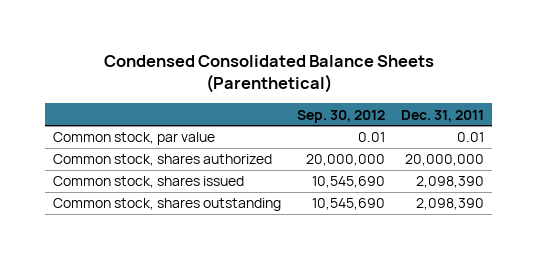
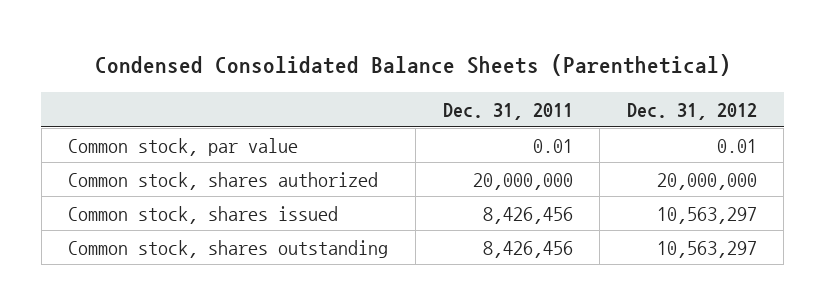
- | Sep. 30, 2012 | Dec. 31, 2011
+ | Dec. 31, 2011 | Dec. 31, 2012
- Common stock, shares issued | 10,545,690 | 2,098,390
- Common stock, shares outstanding | 10,545,690 | 2,098,390
+ Common stock, shares issued | 8,426,456 | 10,563,297
+ Common stock, shares outstanding | 8,426,456 | 10,563,297

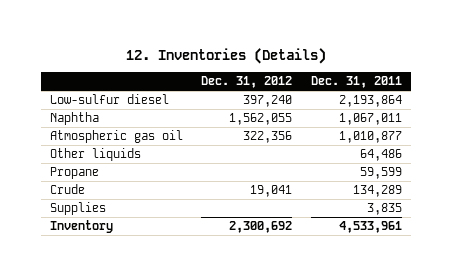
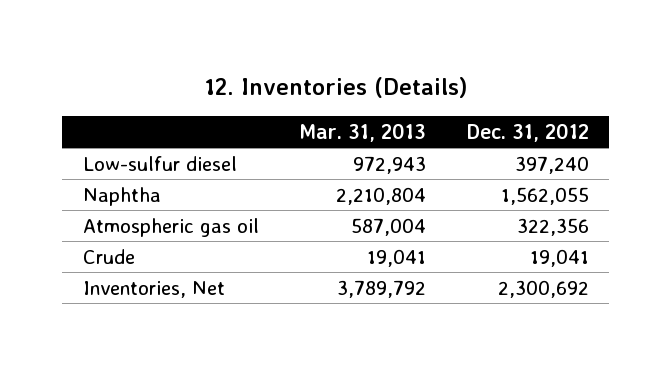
- | Dec. 31, 2012 | Dec. 31, 2011
+ | Mar. 31, 2013 | Dec. 31, 2012
- Other liquids | | 64,486
- Propane | | 59,599
- Supplies | | 3,835
- Inventory | 2,300,692 | 4,533,961
+ Inventories, Net | 3,789,792 | 2,300,692

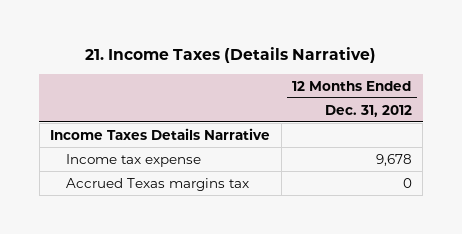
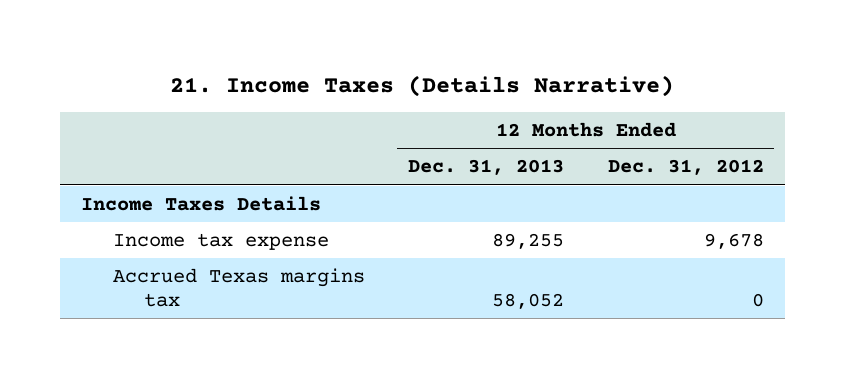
- | 12 Months Ended Dec. 31, 2012
+ | 12 Months Ended Dec. 31, 2013 | 12 Months Ended Dec. 31, 2012
- Income Taxes Details Narrative
+ Income Taxes Details

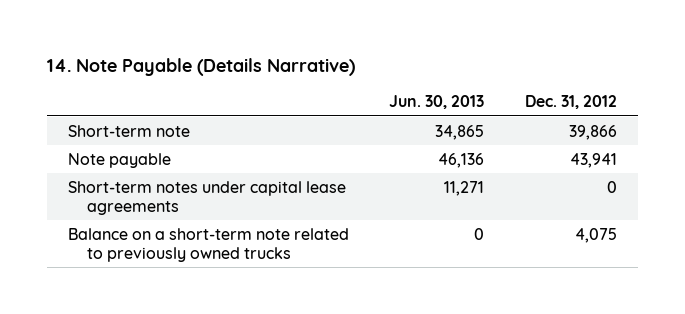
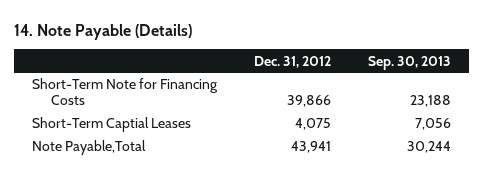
- 14. Note Payable (Details Narrative)
+ 14. Note Payable (Details)
- | Jun. 30, 2013 | Dec. 31, 2012
+ | Dec. 31, 2012 | Sep. 30, 2013
- Short-term note | 34,865 | 39,866
- Note payable | 46,136 | 43,941
- Short-term notes under capital lease agreements | 11,271 | 0
- Balance on a short-term note related to previously owned trucks | 0 | 4,075
+ Short-Term Note for Financing Costs | 39,866 | 23,188
+ Short-Term Captial Leases | 4,075 | 7,056
+ Note Payable,Total | 43,941 | 30,244

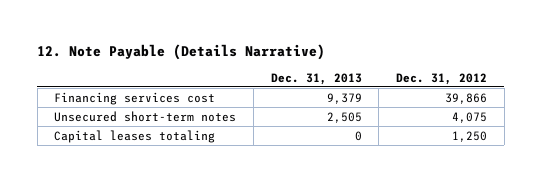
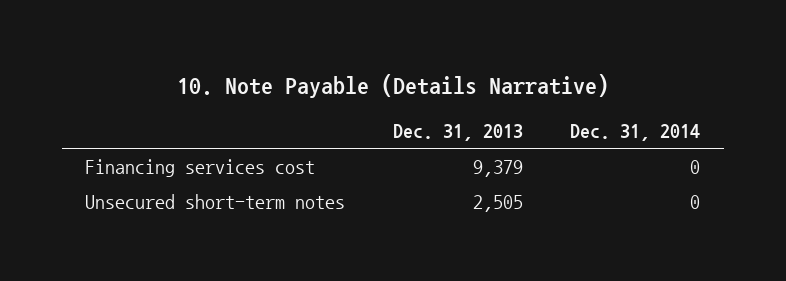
- 12. Note Payable (Details Narrative)
+ 10. Note Payable (Details Narrative)
- | Dec. 31, 2013 | Dec. 31, 2012
+ | Dec. 31, 2013 | Dec. 31, 2014
- Capital leases totaling | 0 | 1,250

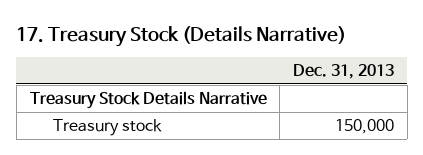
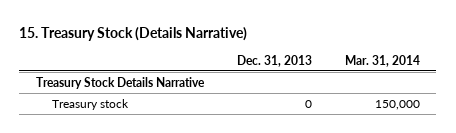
- 17. Treasury Stock (Details Narrative)
+ 15. Treasury Stock (Details Narrative)
- | Dec. 31, 2013
+ | Dec. 31, 2013 | Mar. 31, 2014
- Treasury stock | 150,000
+ Treasury stock | 0 | 150,000

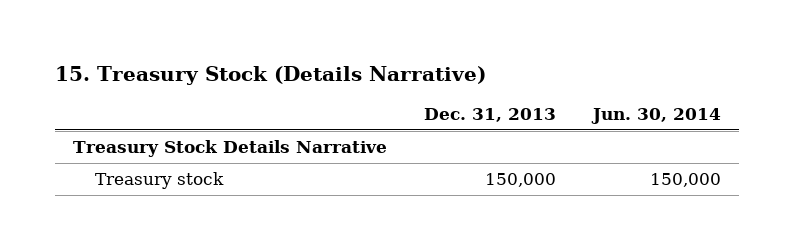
- | Dec. 31, 2013 | Mar. 31, 2014
+ | Dec. 31, 2013 | Jun. 30, 2014
- Treasury stock | 0 | 150,000
+ Treasury stock | 150,000 | 150,000

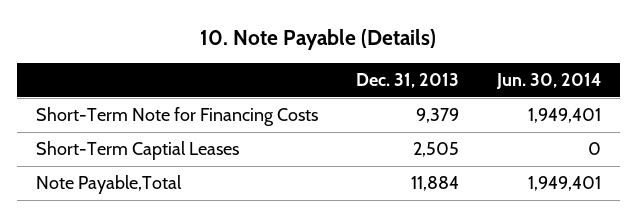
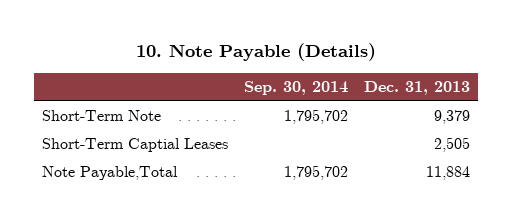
- | Dec. 31, 2013 | Jun. 30, 2014
+ | Sep. 30, 2014 | Dec. 31, 2013
- Short-Term Note for Financing Costs | 9,379 | 1,949,401
+ Short-Term Note | 1,795,702 | 9,379

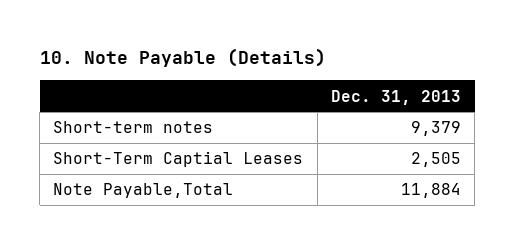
- | Sep. 30, 2014 | Dec. 31, 2013
+ | Dec. 31, 2013
- Short-Term Note | 1,795,702 | 9,379
+ Short-term notes | 9,379

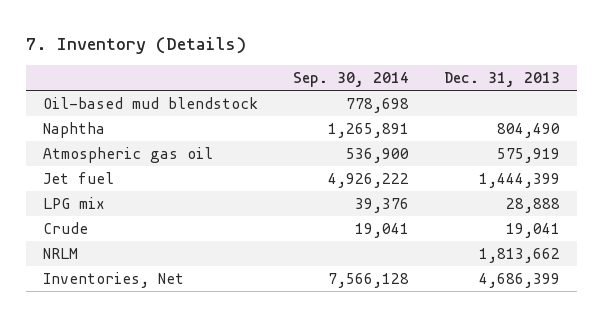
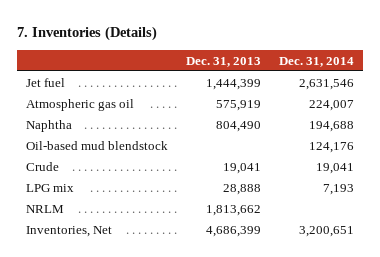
- 7. Inventory (Details)
+ 7. Inventories (Details)
- | Sep. 30, 2014 | Dec. 31, 2013
+ | Dec. 31, 2013 | Dec. 31, 2014
moved down: Atmospheric gas oil | 575,919 | 224,007
moved down: Naphtha | 804,490 | 194,688
moved down: Oil-based mud blendstock | | 124,176
moved down: LPG mix | 28,888 | 7,193

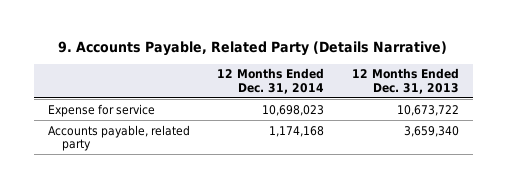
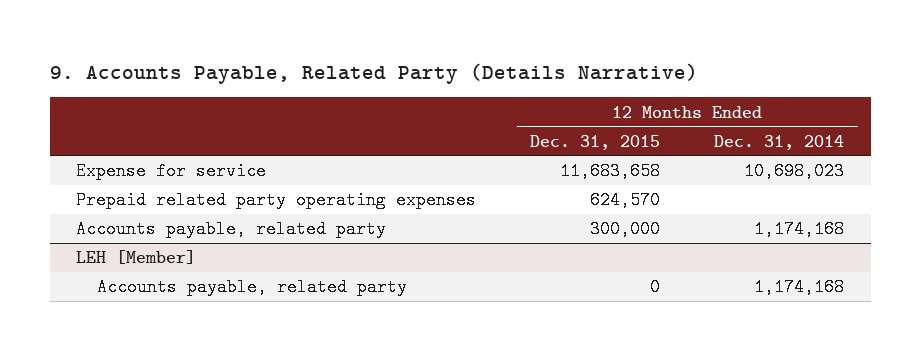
- | 12 Months Ended Dec. 31, 2014 | 12 Months Ended Dec. 31, 2013
+ | 12 Months Ended Dec. 31, 2015 | 12 Months Ended Dec. 31, 2014
+ Prepaid related party operating expenses | 624,570 |
+ LEH [Member]
+ Accounts payable, related party | 0 | 1,174,168

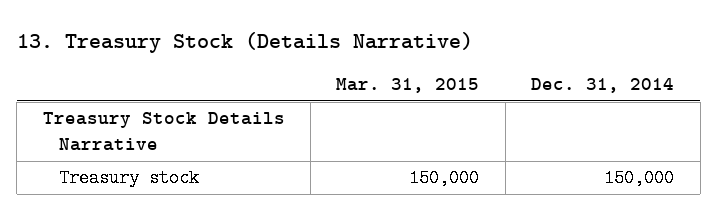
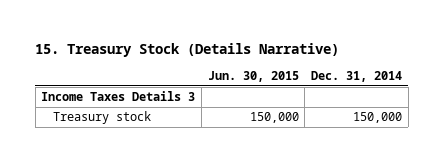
- 13. Treasury Stock (Details Narrative)
+ 15. Treasury Stock (Details Narrative)
- | Mar. 31, 2015 | Dec. 31, 2014
+ | Jun. 30, 2015 | Dec. 31, 2014
- Treasury Stock Details Narrative
+ Income Taxes Details 3

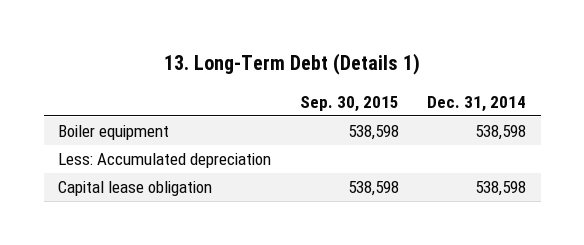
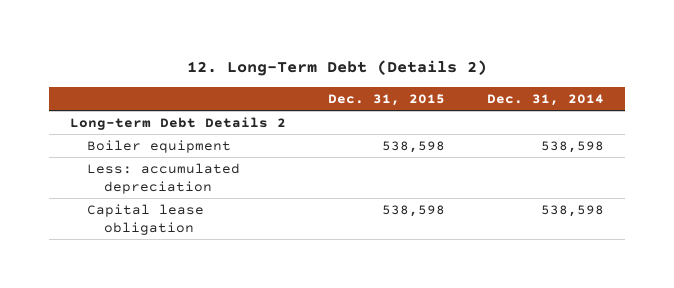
- 13. Long-Term Debt (Details 1)
+ 12. Long-Term Debt (Details 2)
- | Sep. 30, 2015 | Dec. 31, 2014
+ | Dec. 31, 2015 | Dec. 31, 2014
+ Long-term Debt Details 2
- Less: Accumulated depreciation
+ Less: accumulated depreciation

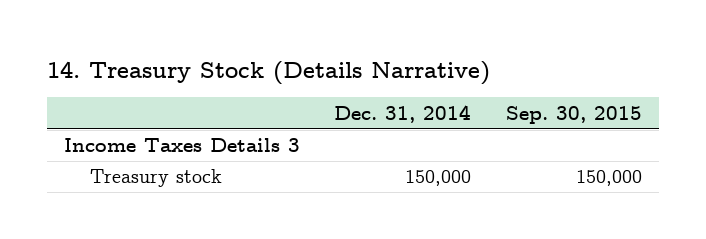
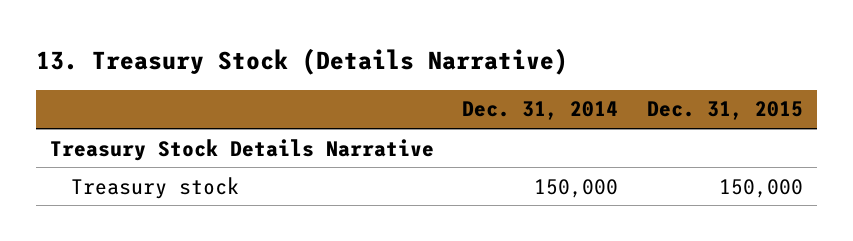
- 14. Treasury Stock (Details Narrative)
+ 13. Treasury Stock (Details Narrative)
- | Dec. 31, 2014 | Sep. 30, 2015
+ | Dec. 31, 2014 | Dec. 31, 2015
- Income Taxes Details 3
+ Treasury Stock Details Narrative

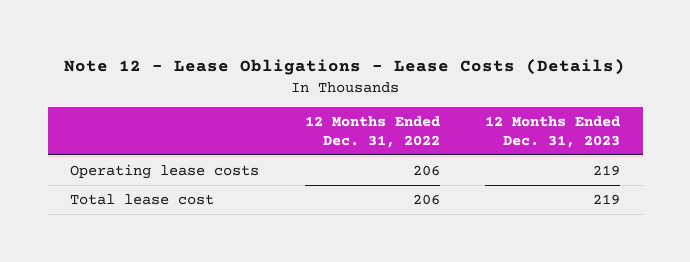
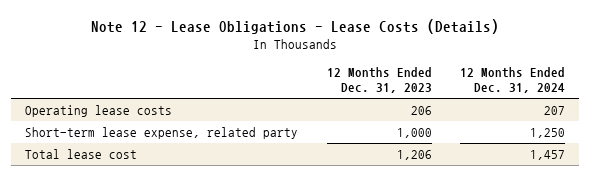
- | 12 Months Ended Dec. 31, 2022 | 12 Months Ended Dec. 31, 2023
+ | 12 Months Ended Dec. 31, 2023 | 12 Months Ended Dec. 31, 2024
- Operating lease costs | 206 | 219
- Total lease cost | 206 | 219
+ Operating lease costs | 206 | 207
+ Short-term lease expense, related party | 1,000 | 1,250
+ Total lease cost | 1,206 | 1,457

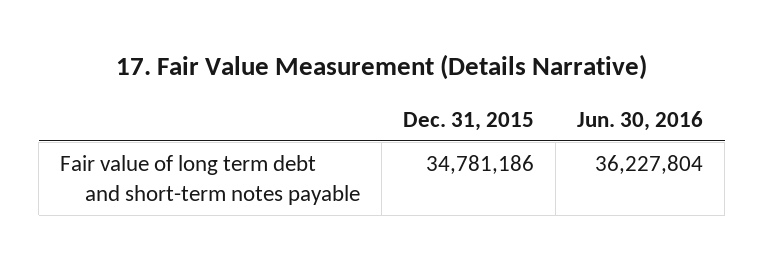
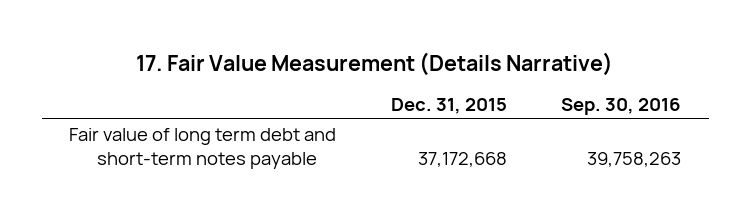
- | Dec. 31, 2015 | Jun. 30, 2016
+ | Dec. 31, 2015 | Sep. 30, 2016
- Fair value of long term debt and short-term notes payable | 34,781,186 | 36,227,804
+ Fair value of long term debt and short-term notes payable | 37,172,668 | 39,758,263

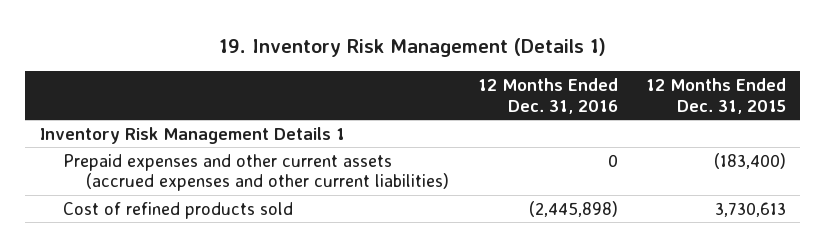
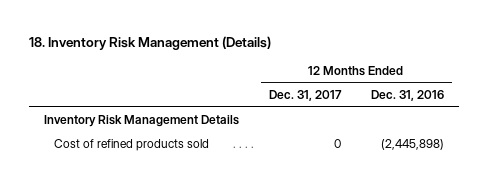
- 19. Inventory Risk Management (Details 1)
+ 18. Inventory Risk Management (Details)
- | 12 Months Ended Dec. 31, 2016 | 12 Months Ended Dec. 31, 2015
+ | 12 Months Ended Dec. 31, 2017 | 12 Months Ended Dec. 31, 2016
- Inventory Risk Management Details 1
- Prepaid expenses and other current assets (accrued expenses and other current liabilities) | 0 | (183,400)
+ Inventory Risk Management Details

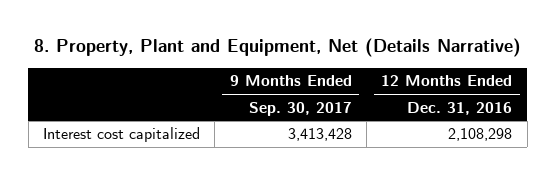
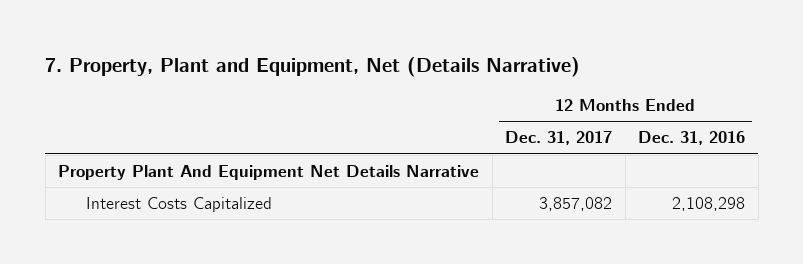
- 8. Property, Plant and Equipment, Net (Details Narrative)
+ 7. Property, Plant and Equipment, Net (Details Narrative)
- | 9 Months Ended Sep. 30, 2017 | 12 Months Ended Dec. 31, 2016
+ | 12 Months Ended Dec. 31, 2017 | 12 Months Ended Dec. 31, 2016
- Interest cost capitalized | 3,413,428 | 2,108,298
+ Property Plant And Equipment Net Details Narrative
+ Interest Costs Capitalized | 3,857,082 | 2,108,298

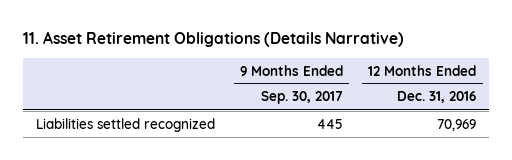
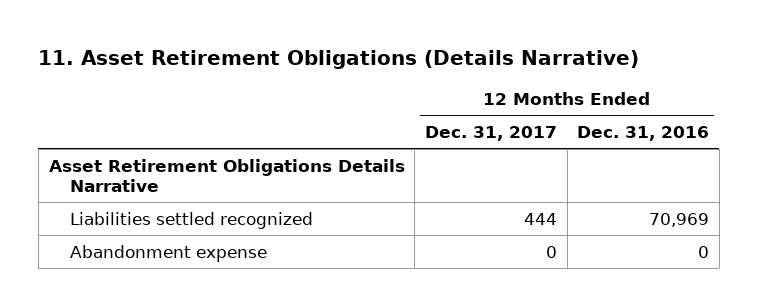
- | 9 Months Ended Sep. 30, 2017 | 12 Months Ended Dec. 31, 2016
+ | 12 Months Ended Dec. 31, 2017 | 12 Months Ended Dec. 31, 2016
+ Asset Retirement Obligations Details Narrative
+ Abandonment expense | 0 | 0

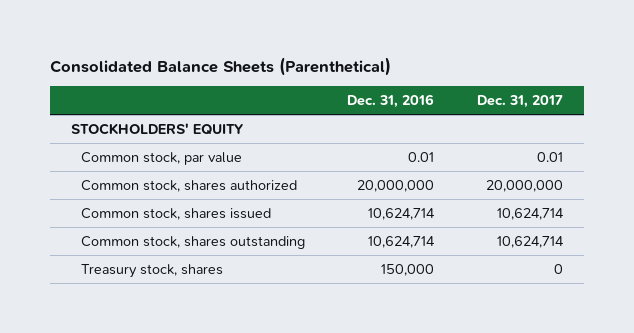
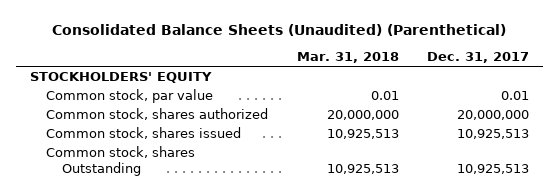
- Consolidated Balance Sheets (Parenthetical)
+ Consolidated Balance Sheets (Unaudited) (Parenthetical)
- | Dec. 31, 2016 | Dec. 31, 2017
+ | Mar. 31, 2018 | Dec. 31, 2017
- Common stock, shares issued | 10,624,714 | 10,624,714
- Common stock, shares outstanding | 10,624,714 | 10,624,714
- Treasury stock, shares | 150,000 | 0
+ Common stock, shares issued | 10,925,513 | 10,925,513
+ Common stock, shares Outstanding | 10,925,513 | 10,925,513

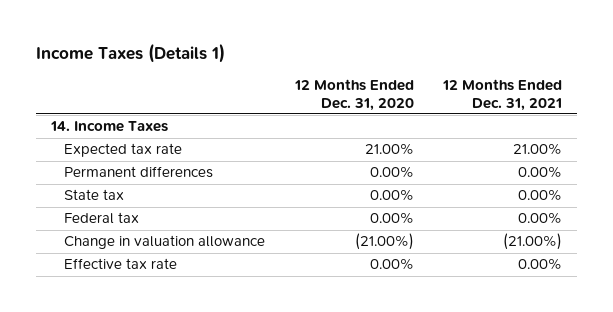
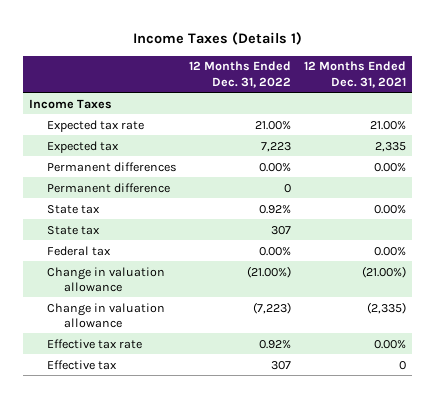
- | 12 Months Ended Dec. 31, 2020 | 12 Months Ended Dec. 31, 2021
+ | 12 Months Ended Dec. 31, 2022 | 12 Months Ended Dec. 31, 2021
- 14. Income Taxes
+ Income Taxes
+ Expected tax | 7,223 | 2,335
+ Permanent difference | 0 |
+ State tax | 307 |
+ Change in valuation allowance | (7,223) | (2,335)
+ Effective tax | 307 | 0

